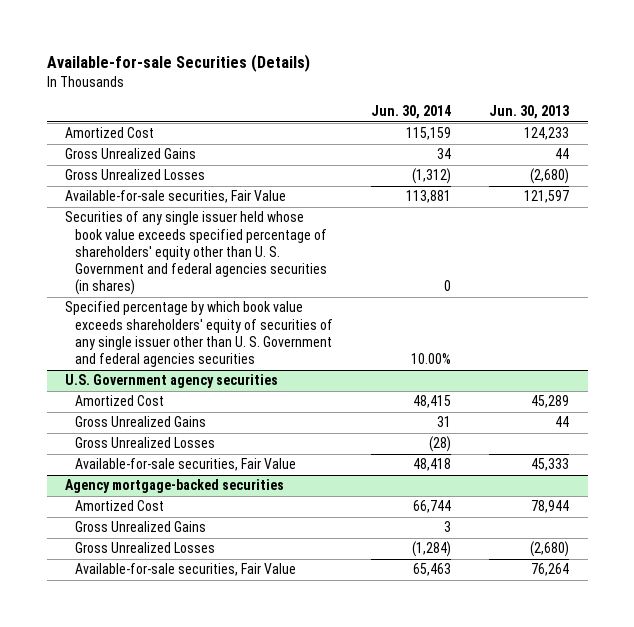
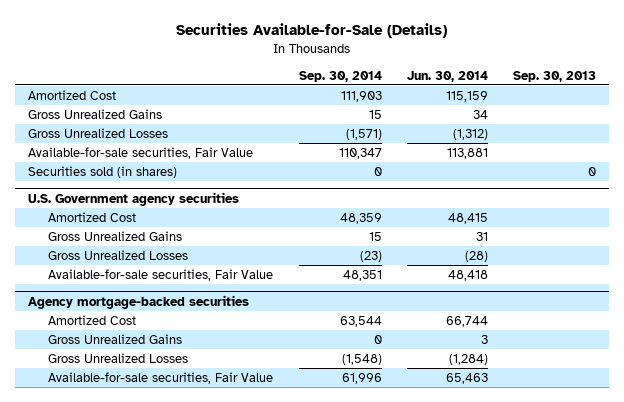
- Available-for-sale Securities (Details)
+ Securities Available-for-Sale (Details)
- | Jun. 30, 2014 | Jun. 30, 2013
+ | Sep. 30, 2014 | Jun. 30, 2014 | Sep. 30, 2013
- Securities of any single issuer held whose book value exceeds specified percentage of shareholders' equity other than U. S. Government and federal agencies securities (in shares) | 0 |
- Specified percentage by which book value exceeds shareholders' equity of securities of any single issuer other than U. S. Government and federal agencies securities | 10.00% |
+ Securities sold (in shares) | 0 | | 0

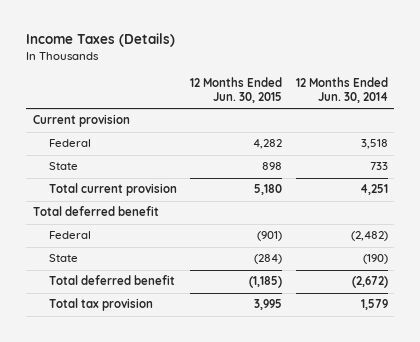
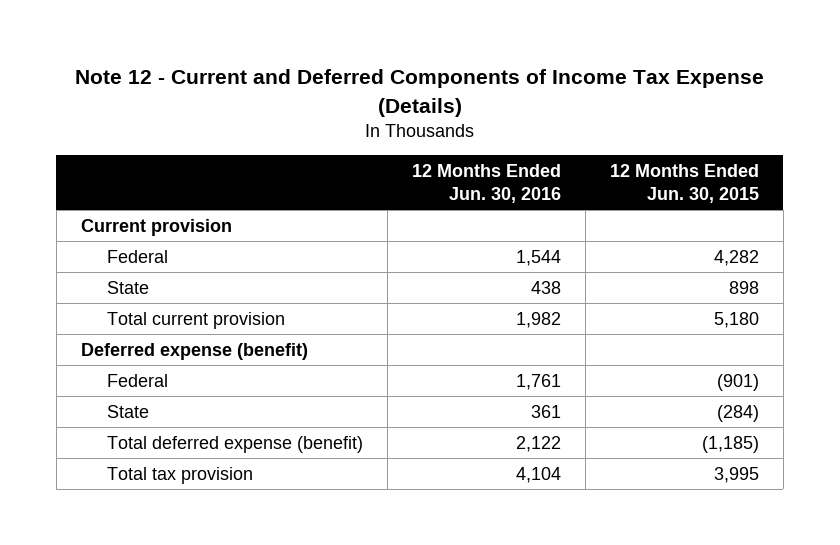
- Income Taxes (Details)
+ Note 12 - Current and Deferred Components of Income Tax Expense (Details)
- | 12 Months Ended Jun. 30, 2015 | 12 Months Ended Jun. 30, 2014
+ | 12 Months Ended Jun. 30, 2016 | 12 Months Ended Jun. 30, 2015
- Total deferred benefit
+ Deferred expense (benefit)
- Total deferred benefit | (1,185) | (2,672)
+ Total deferred expense (benefit) | 2,122 | (1,185)

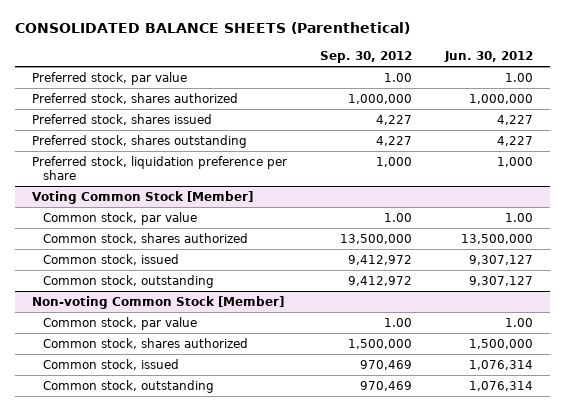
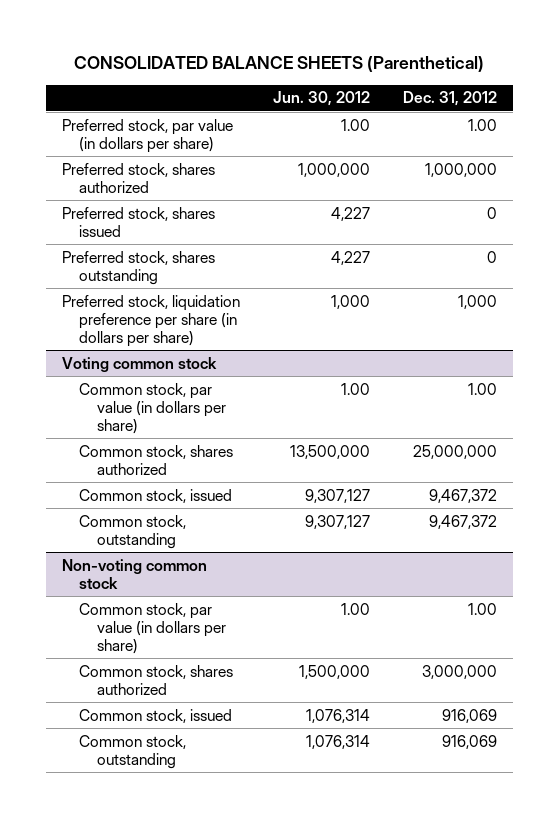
- | Sep. 30, 2012 | Jun. 30, 2012
+ | Jun. 30, 2012 | Dec. 31, 2012
- Preferred stock, par value | 1.00 | 1.00
+ Preferred stock, par value (in dollars per share) | 1.00 | 1.00
- Preferred stock, liquidation preference per share | 1,000 | 1,000
- Voting Common Stock [Member]
- Common stock, par value | 1.00 | 1.00
+ Preferred stock, liquidation preference per share (in dollars per share) | 1,000 | 1,000
+ Voting common stock
+ Common stock, par value (in dollars per share) | 1.00 | 1.00
- Non-voting Common Stock [Member]
- Common stock, par value | 1.00 | 1.00
+ Non-voting common stock
+ Common stock, par value (in dollars per share) | 1.00 | 1.00

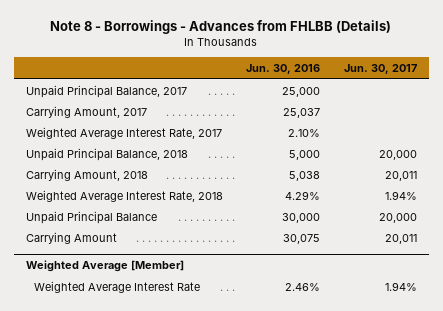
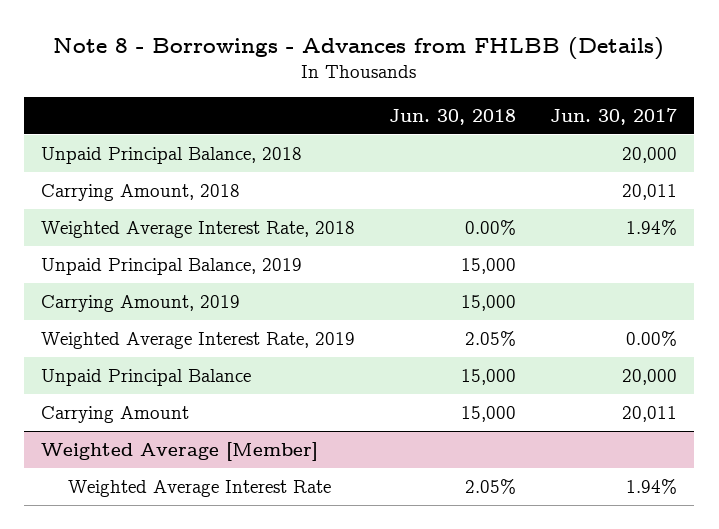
- | Jun. 30, 2016 | Jun. 30, 2017
+ | Jun. 30, 2018 | Jun. 30, 2017
- Unpaid Principal Balance, 2017 | 25,000 |
- Carrying Amount, 2017 | 25,037 |
- Weighted Average Interest Rate, 2017 | 2.10% |
+ Unpaid Principal Balance, 2019 | 15,000 |
+ Carrying Amount, 2019 | 15,000 |
+ Weighted Average Interest Rate, 2019 | 2.05% | 0.00%

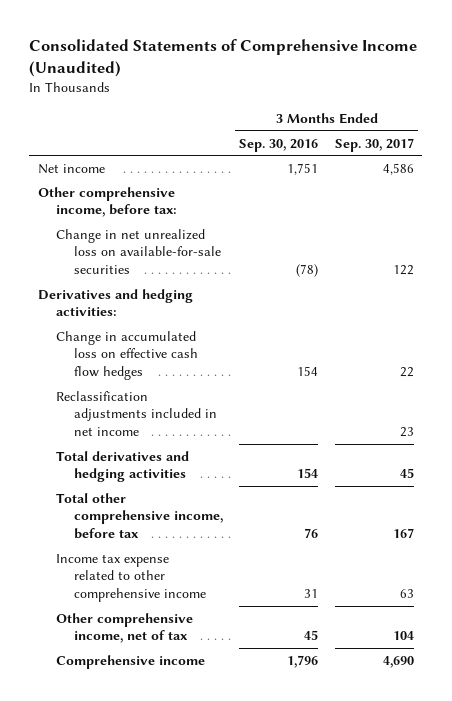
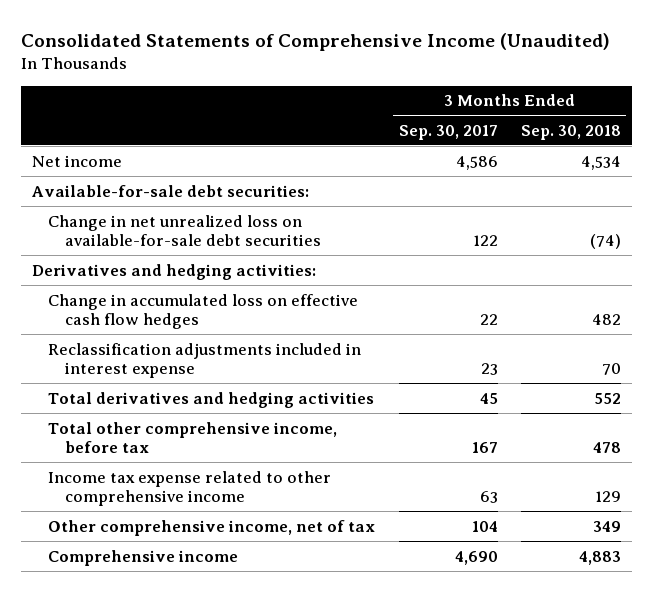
- | 3 Months Ended Sep. 30, 2016 | 3 Months Ended Sep. 30, 2017
+ | 3 Months Ended Sep. 30, 2017 | 3 Months Ended Sep. 30, 2018
- Other comprehensive income, before tax:
- Change in net unrealized loss on available-for-sale securities | (78) | 122
+ Available-for-sale debt securities:
+ Change in net unrealized loss on available-for-sale debt securities | 122 | (74)
- Reclassification adjustments included in net income | | 23
+ Reclassification adjustments included in interest expense | 23 | 70

